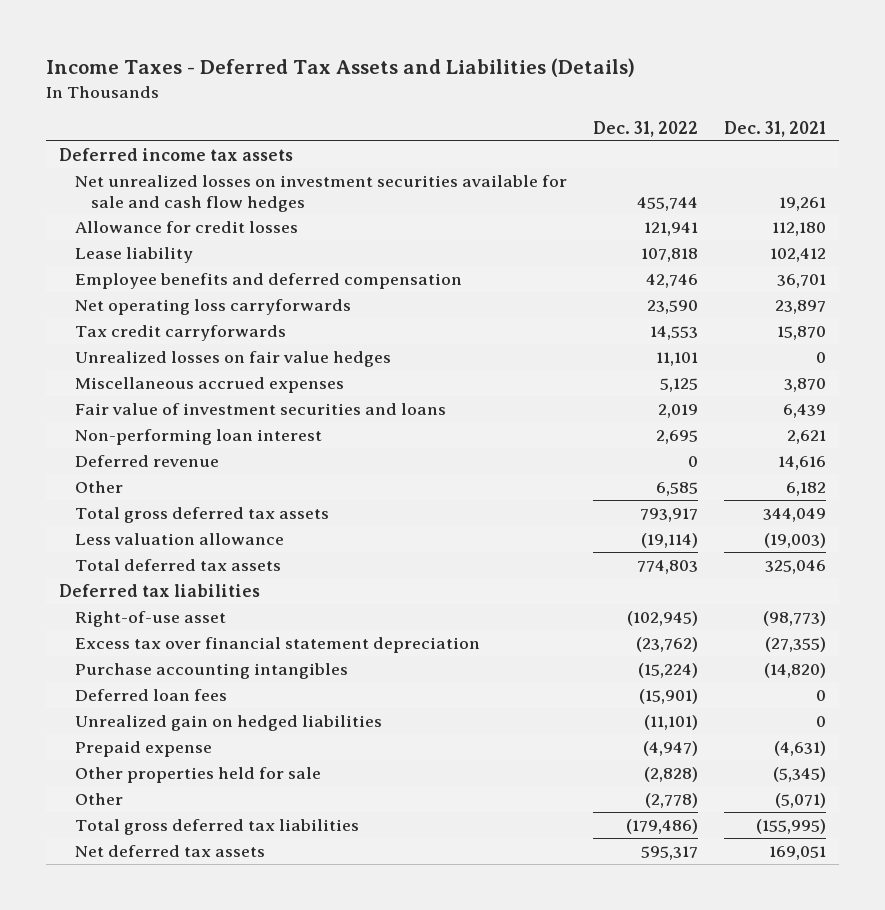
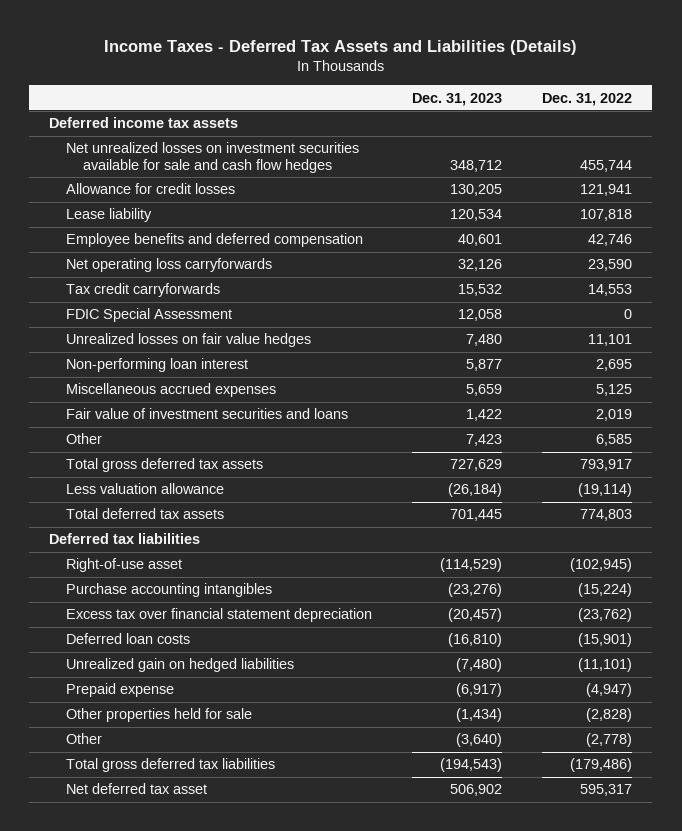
- | Dec. 31, 2022 | Dec. 31, 2021
+ | Dec. 31, 2023 | Dec. 31, 2022
+ FDIC Special Assessment | 12,058 | 0
moved up: Non-performing loan interest | 5,877 | 2,695
- Deferred revenue | 0 | 14,616
- Deferred loan fees | (15,901) | 0
moved down: Excess tax over financial statement depreciation | (20,457) | (23,762)
+ Deferred loan costs | (16,810) | (15,901)
- Net deferred tax assets | 595,317 | 169,051
+ Net deferred tax asset | 506,902 | 595,317

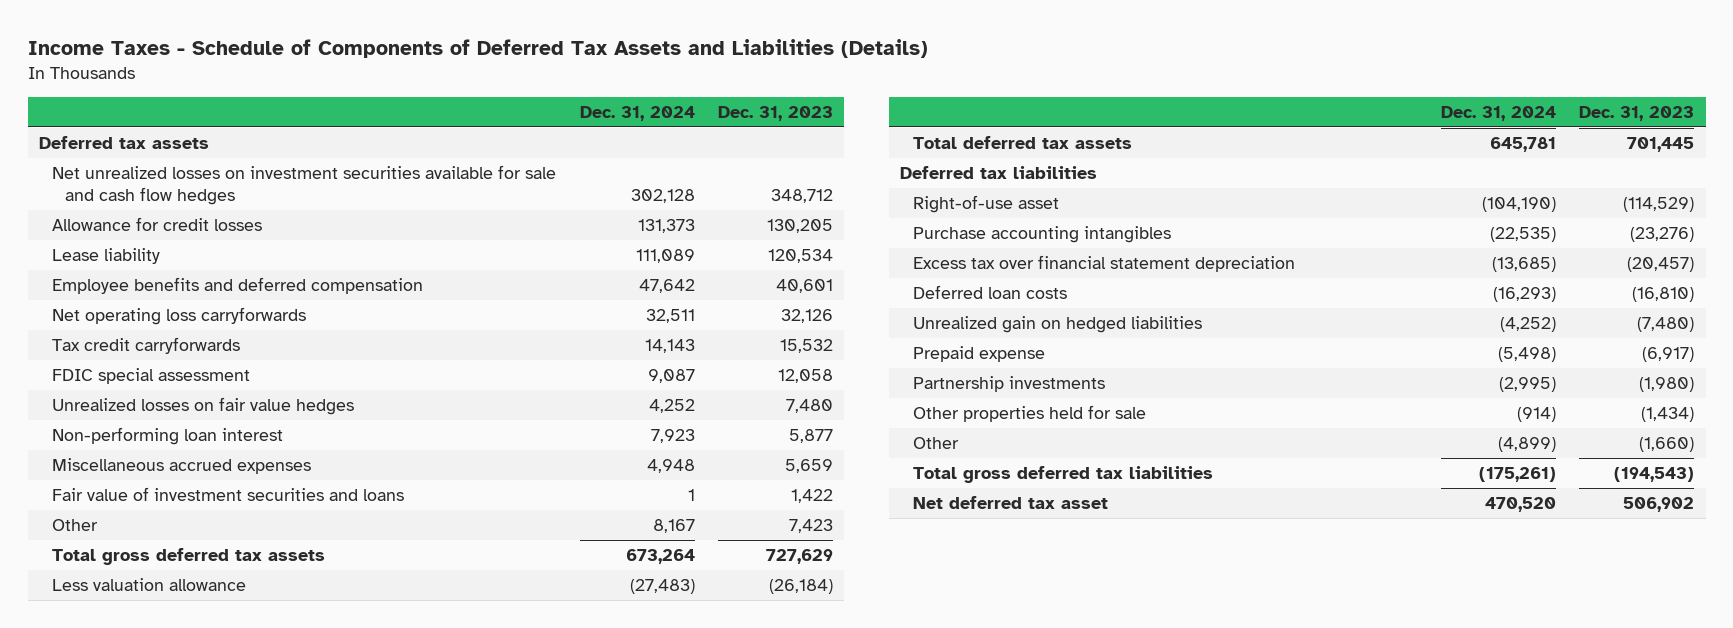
- Income Taxes - Deferred Tax Assets and Liabilities (Details)
+ Income Taxes - Schedule of Components of Deferred Tax Assets and Liabilities (Details)
- | Dec. 31, 2023 | Dec. 31, 2022
+ | Dec. 31, 2024 | Dec. 31, 2023
- Deferred income tax assets
+ Deferred tax assets
- FDIC Special Assessment | 12,058 | 0
+ FDIC special assessment | 9,087 | 12,058
+ Partnership investments | (2,995) | (1,980)
- Other | (3,640) | (2,778)
+ Other | (4,899) | (1,660)

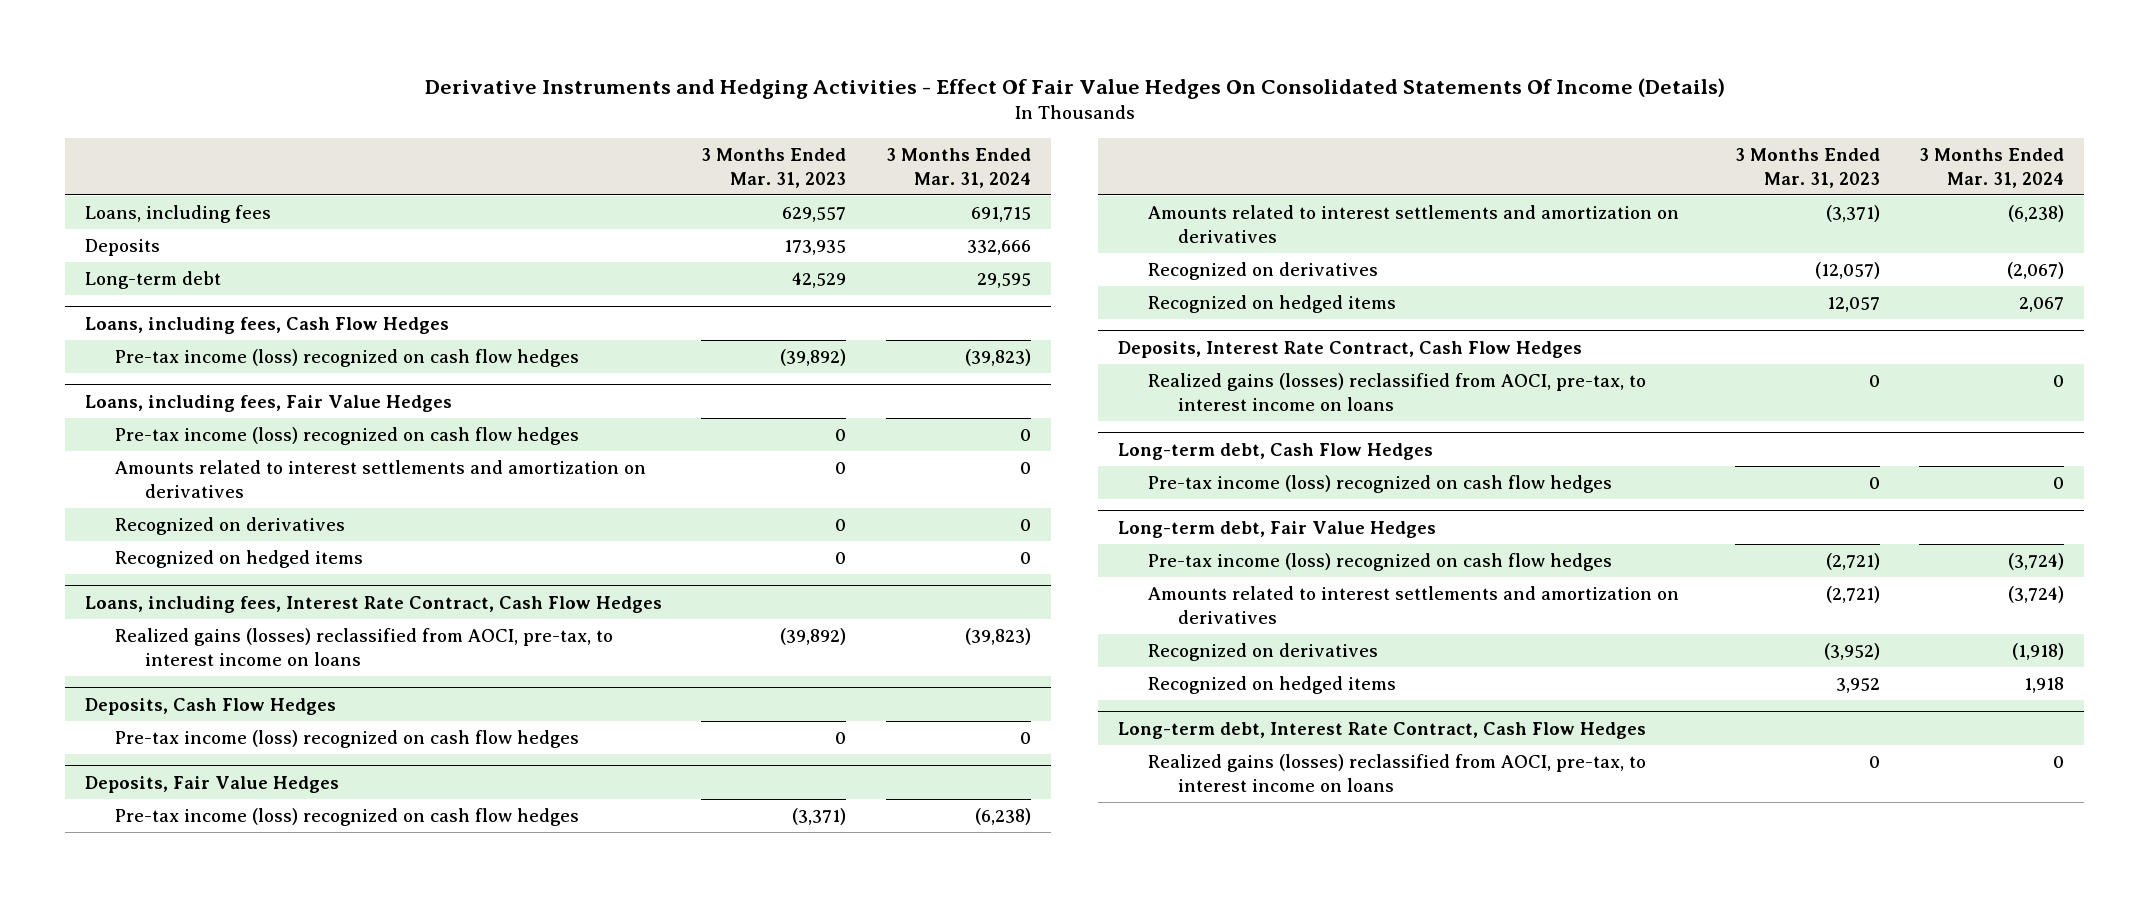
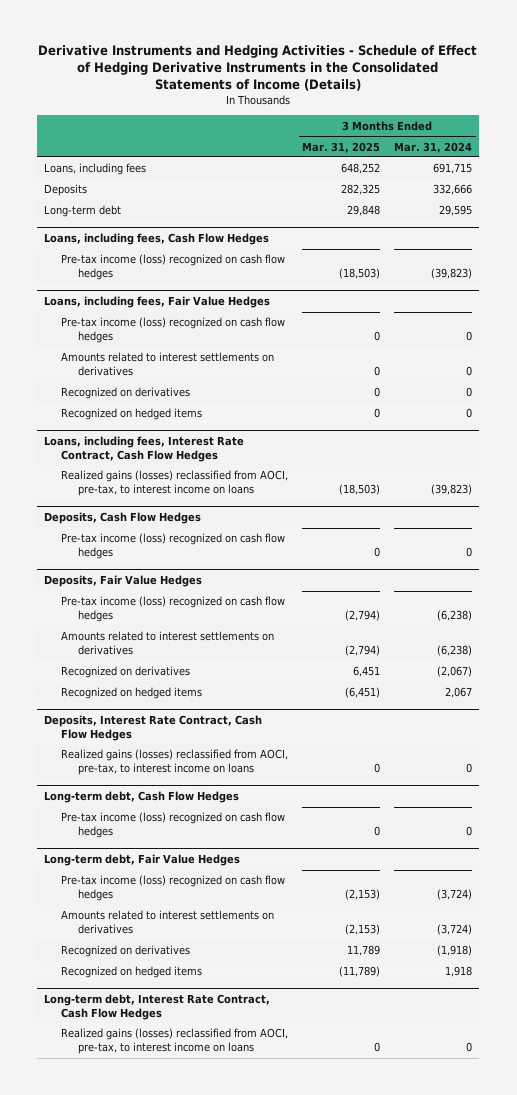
- Derivative Instruments and Hedging Activities - Effect Of Fair Value Hedges On Consolidated Statements Of Income (Details)
+ Derivative Instruments and Hedging Activities - Schedule of Effect of Hedging Derivative Instruments in the Consolidated Statements of Income (Details)
- | 3 Months Ended Mar. 31, 2023 | 3 Months Ended Mar. 31, 2024
+ | 3 Months Ended Mar. 31, 2025 | 3 Months Ended Mar. 31, 2024
@ Loans, including fees, Fair Value Hedges
- Amounts related to interest settlements and amortization on derivatives | 0 | 0
+ Amounts related to interest settlements on derivatives | 0 | 0
@ Deposits, Fair Value Hedges
- Amounts related to interest settlements and amortization on derivatives | (3,371) | (6,238)
+ Amounts related to interest settlements on derivatives | (2,794) | (6,238)
@ Long-term debt, Fair Value Hedges
- Amounts related to interest settlements and amortization on derivatives | (2,721) | (3,724)
+ Amounts related to interest settlements on derivatives | (2,153) | (3,724)

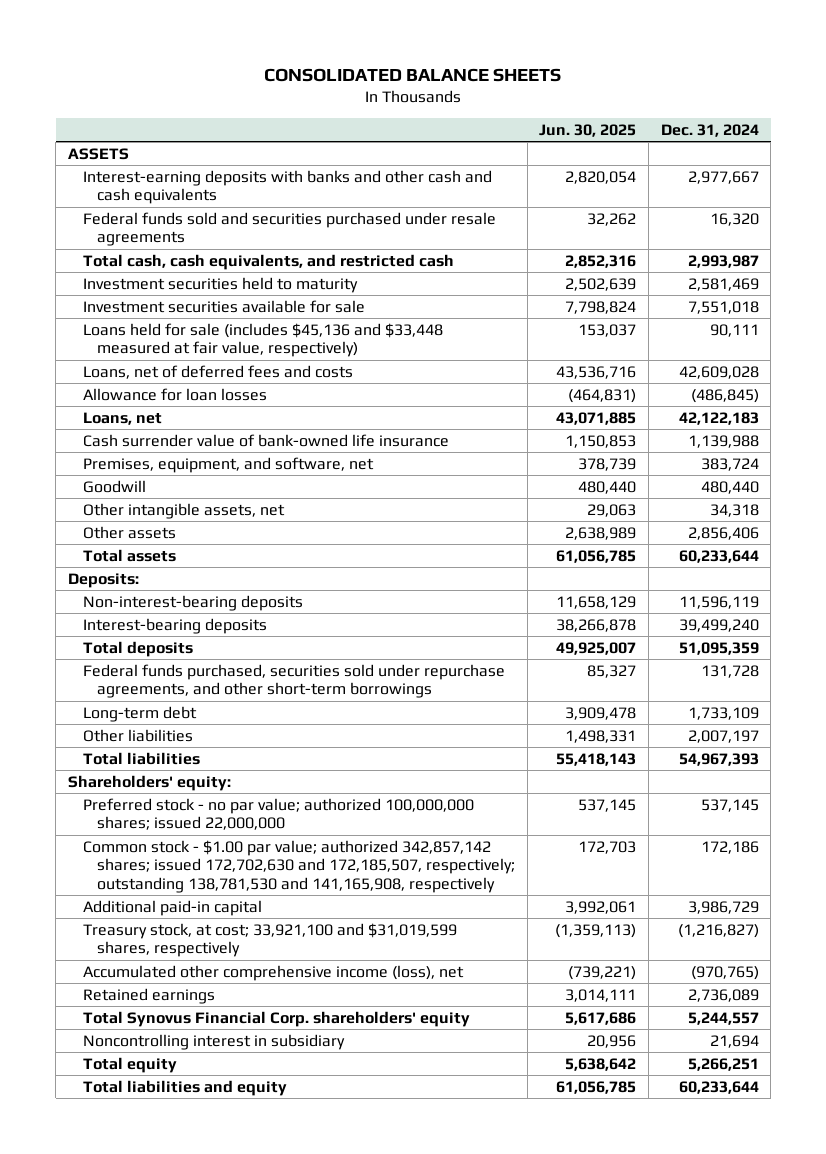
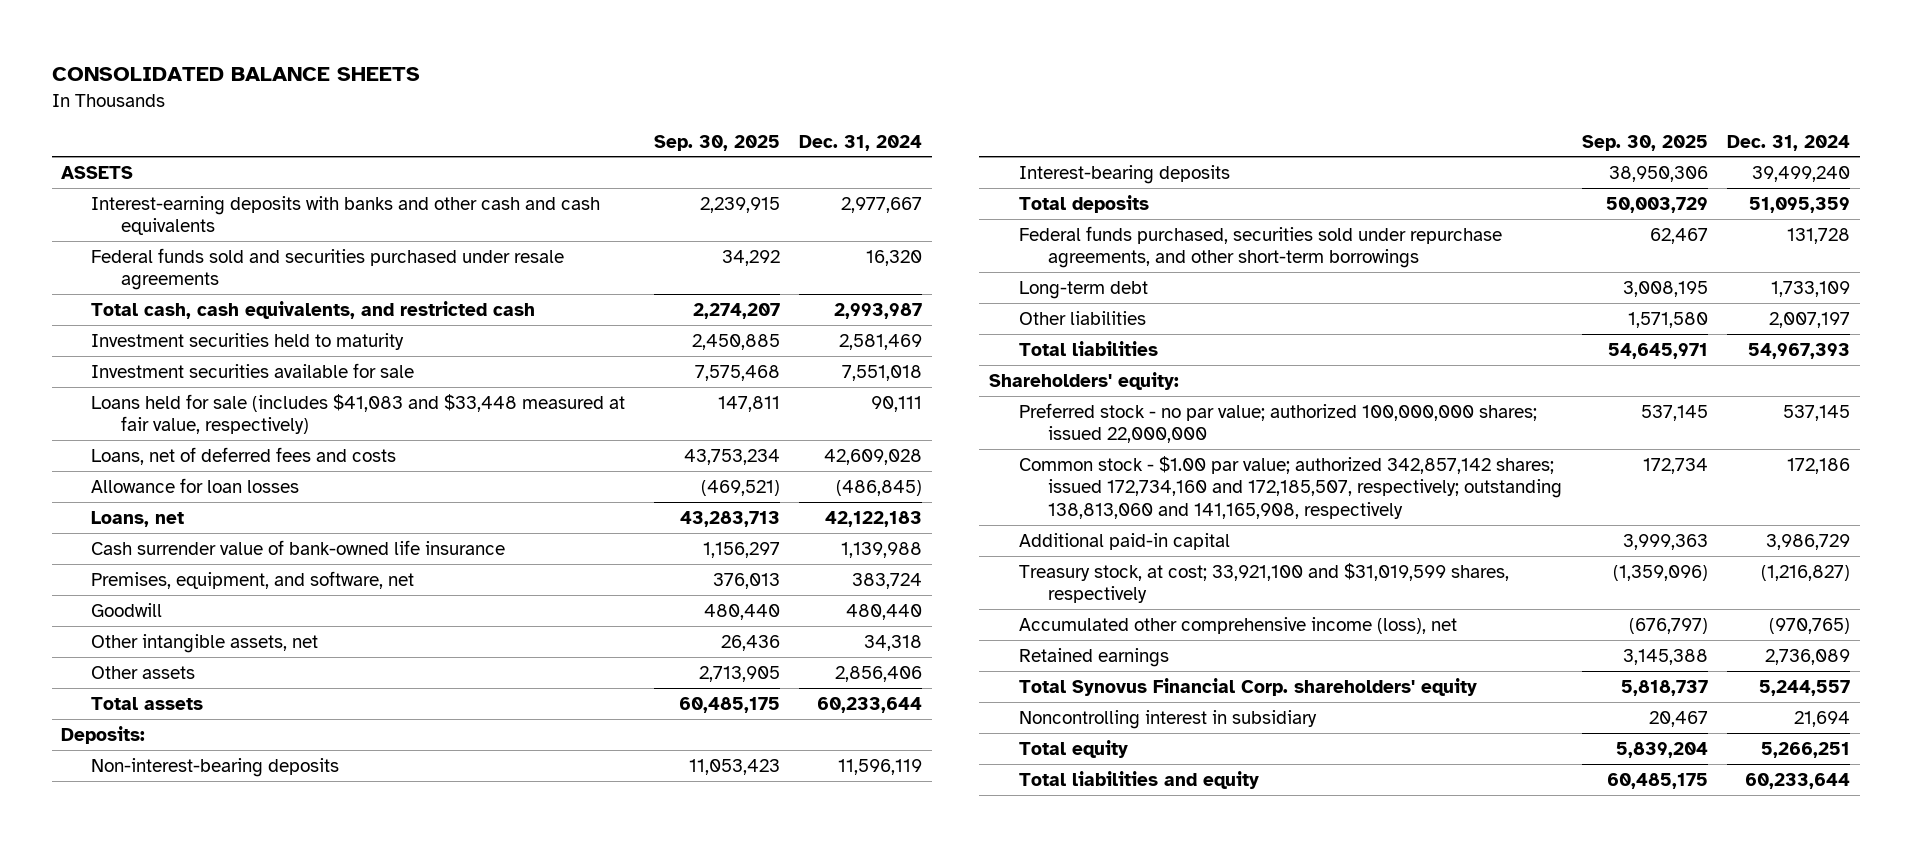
- | Jun. 30, 2025 | Dec. 31, 2024
+ | Sep. 30, 2025 | Dec. 31, 2024
- Loans held for sale (includes $45,136 and $33,448 measured at fair value, respectively) | 153,037 | 90,111
+ Loans held for sale (includes $41,083 and $33,448 measured at fair value, respectively) | 147,811 | 90,111
- Common stock - $1.00 par value; authorized 342,857,142 shares; issued 172,702,630 and 172,185,507, respectively; outstanding 138,781,530 and 141,165,908, respectively | 172,703 | 172,186
+ Common stock - $1.00 par value; authorized 342,857,142 shares; issued 172,734,160 and 172,185,507, respectively; outstanding 138,813,060 and 141,165,908, respectively | 172,734 | 172,186

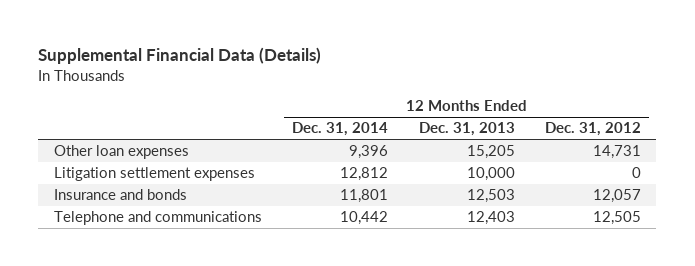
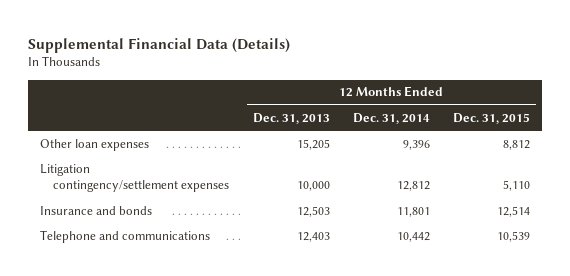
- | 12 Months Ended Dec. 31, 2014 | 12 Months Ended Dec. 31, 2013 | 12 Months Ended Dec. 31, 2012
+ | 12 Months Ended Dec. 31, 2013 | 12 Months Ended Dec. 31, 2014 | 12 Months Ended Dec. 31, 2015
- Litigation settlement expenses | 12,812 | 10,000 | 0
+ Litigation contingency/settlement expenses | 10,000 | 12,812 | 5,110

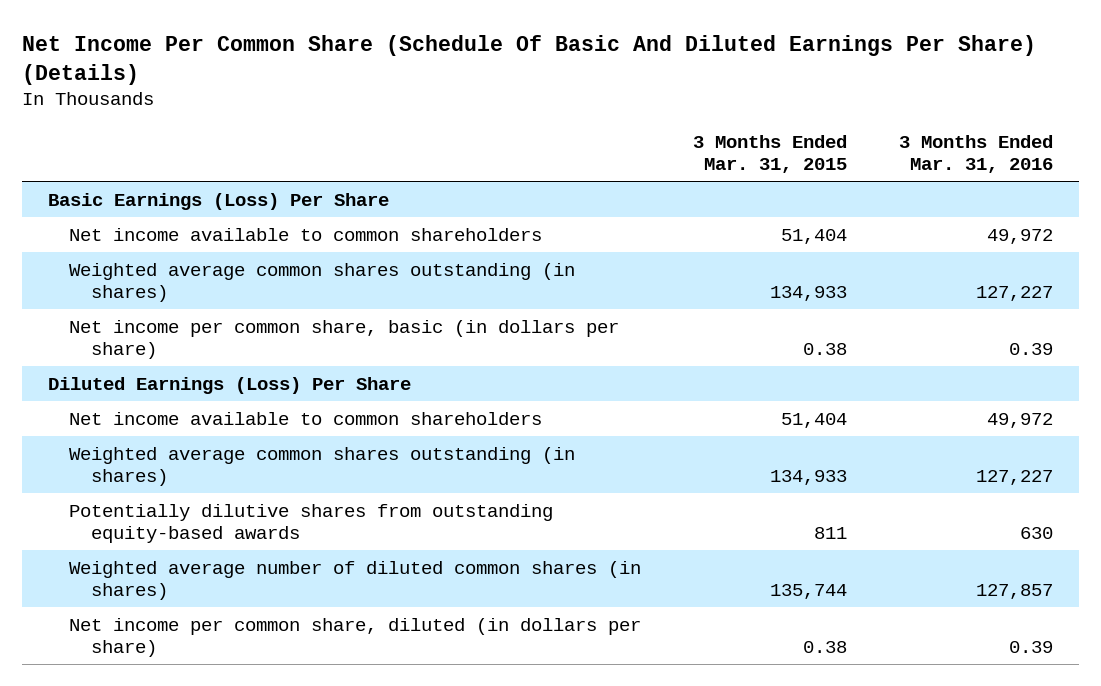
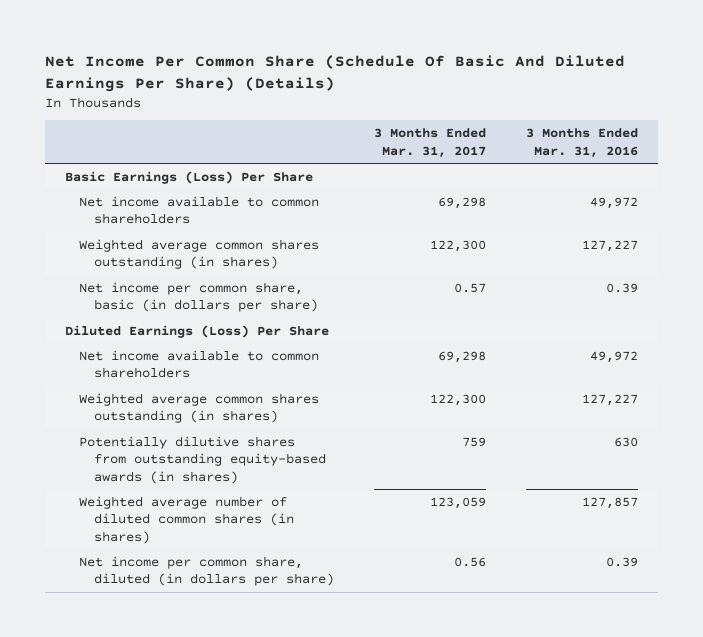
- | 3 Months Ended Mar. 31, 2015 | 3 Months Ended Mar. 31, 2016
+ | 3 Months Ended Mar. 31, 2017 | 3 Months Ended Mar. 31, 2016
- Potentially dilutive shares from outstanding equity-based awards | 811 | 630
+ Potentially dilutive shares from outstanding equity-based awards (in shares) | 759 | 630

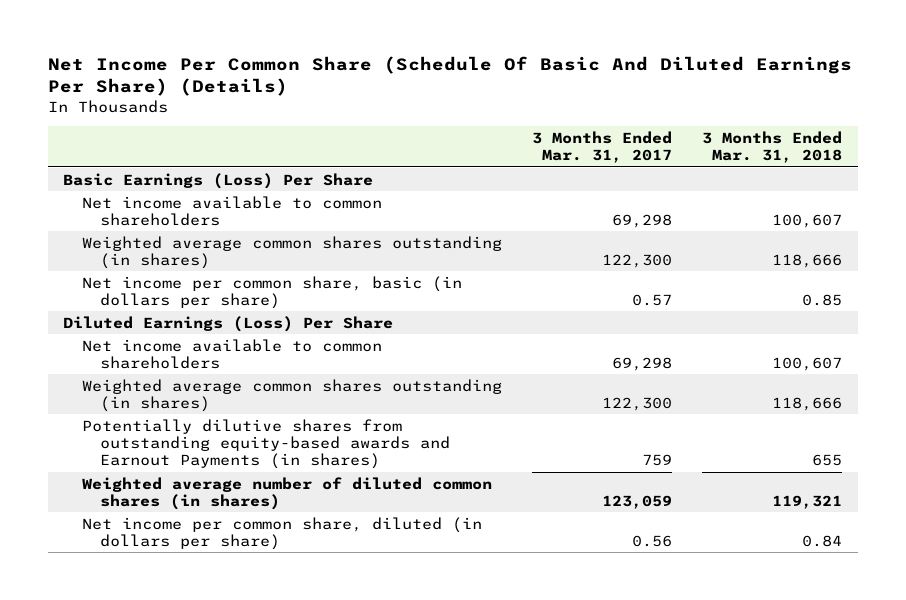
- | 3 Months Ended Mar. 31, 2017 | 3 Months Ended Mar. 31, 2016
+ | 3 Months Ended Mar. 31, 2017 | 3 Months Ended Mar. 31, 2018
- Potentially dilutive shares from outstanding equity-based awards (in shares) | 759 | 630
+ Potentially dilutive shares from outstanding equity-based awards and Earnout Payments (in shares) | 759 | 655

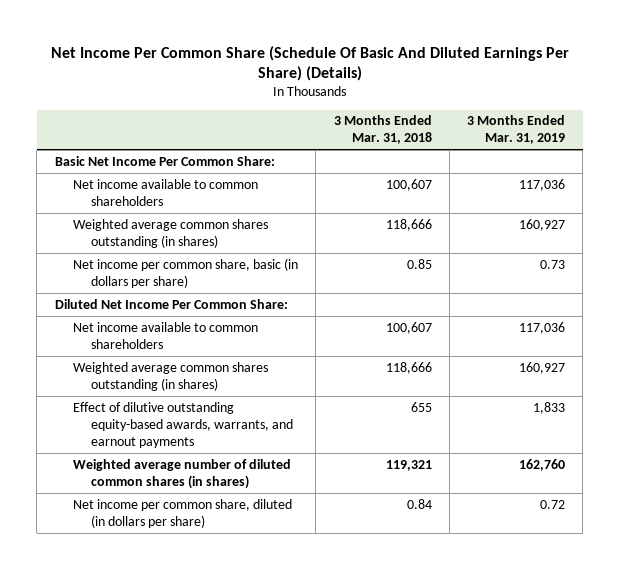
- | 3 Months Ended Mar. 31, 2017 | 3 Months Ended Mar. 31, 2018
+ | 3 Months Ended Mar. 31, 2018 | 3 Months Ended Mar. 31, 2019
- Basic Earnings (Loss) Per Share
+ Basic Net Income Per Common Share:
- Diluted Earnings (Loss) Per Share
+ Diluted Net Income Per Common Share:
- Potentially dilutive shares from outstanding equity-based awards and Earnout Payments (in shares) | 759 | 655
+ Effect of dilutive outstanding equity-based awards, warrants, and earnout payments | 655 | 1,833

